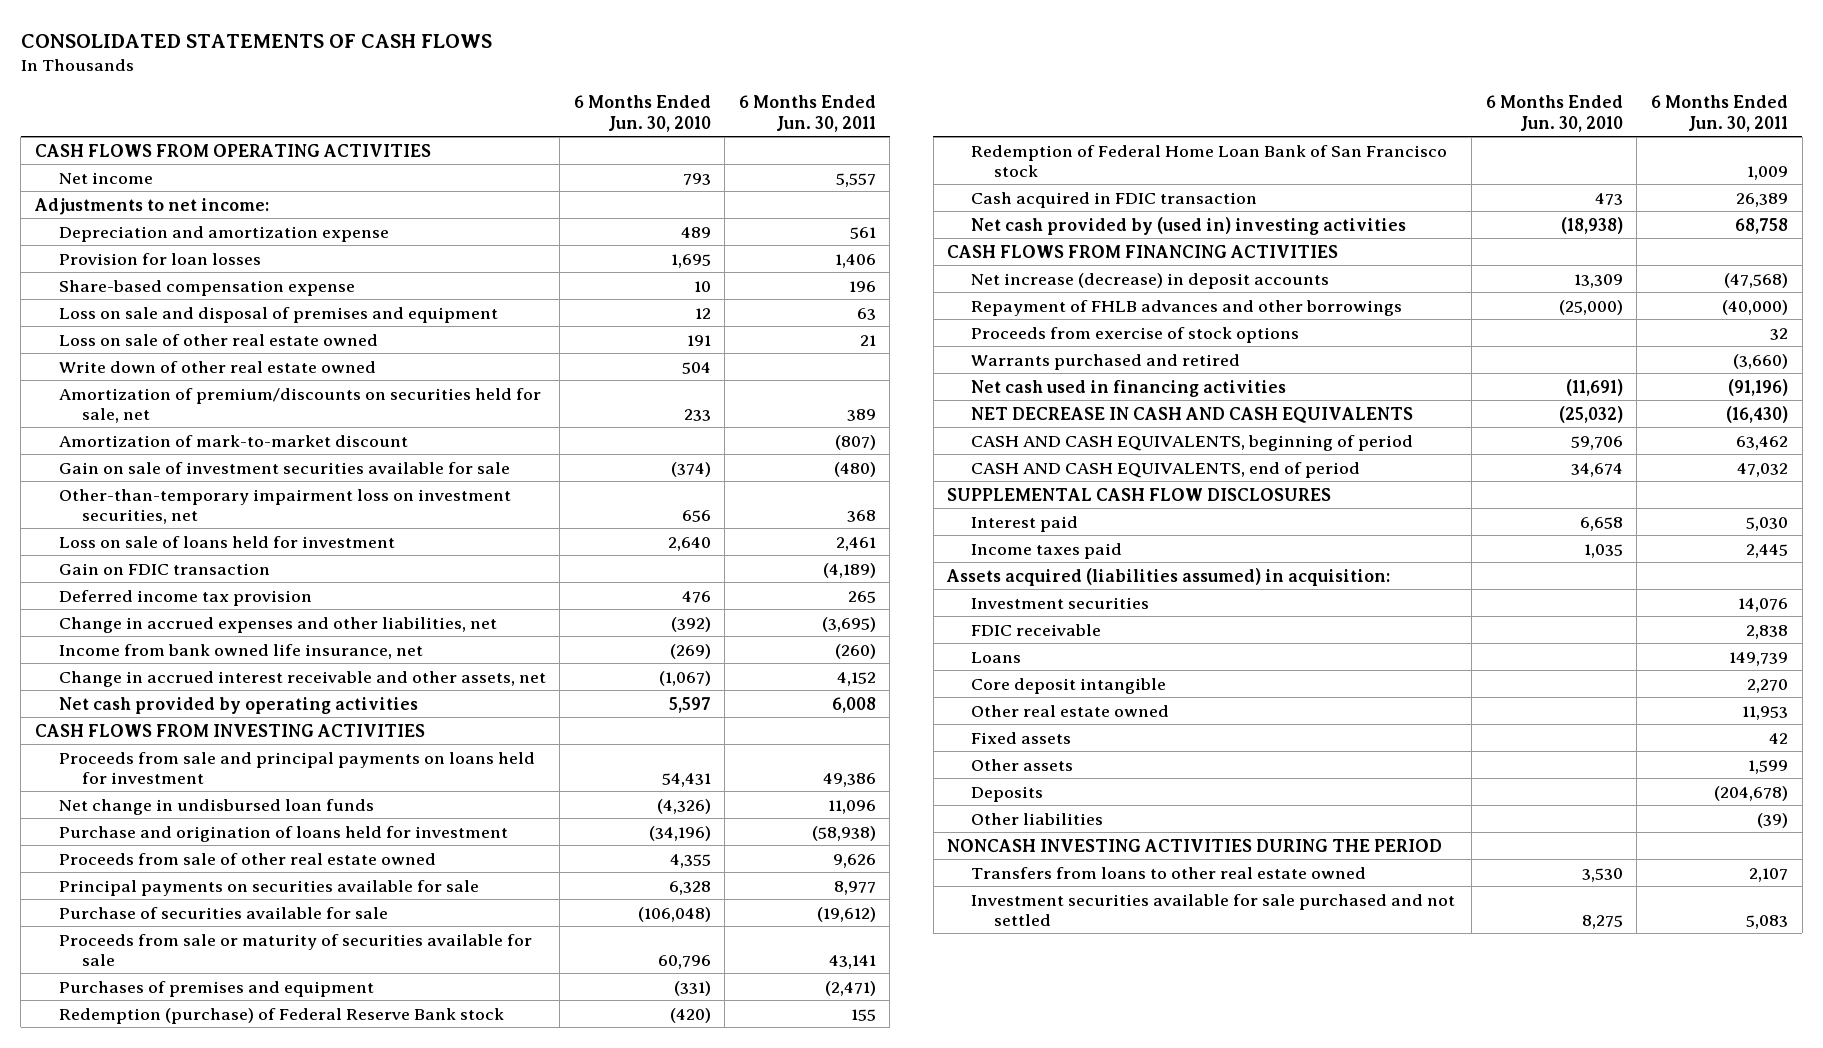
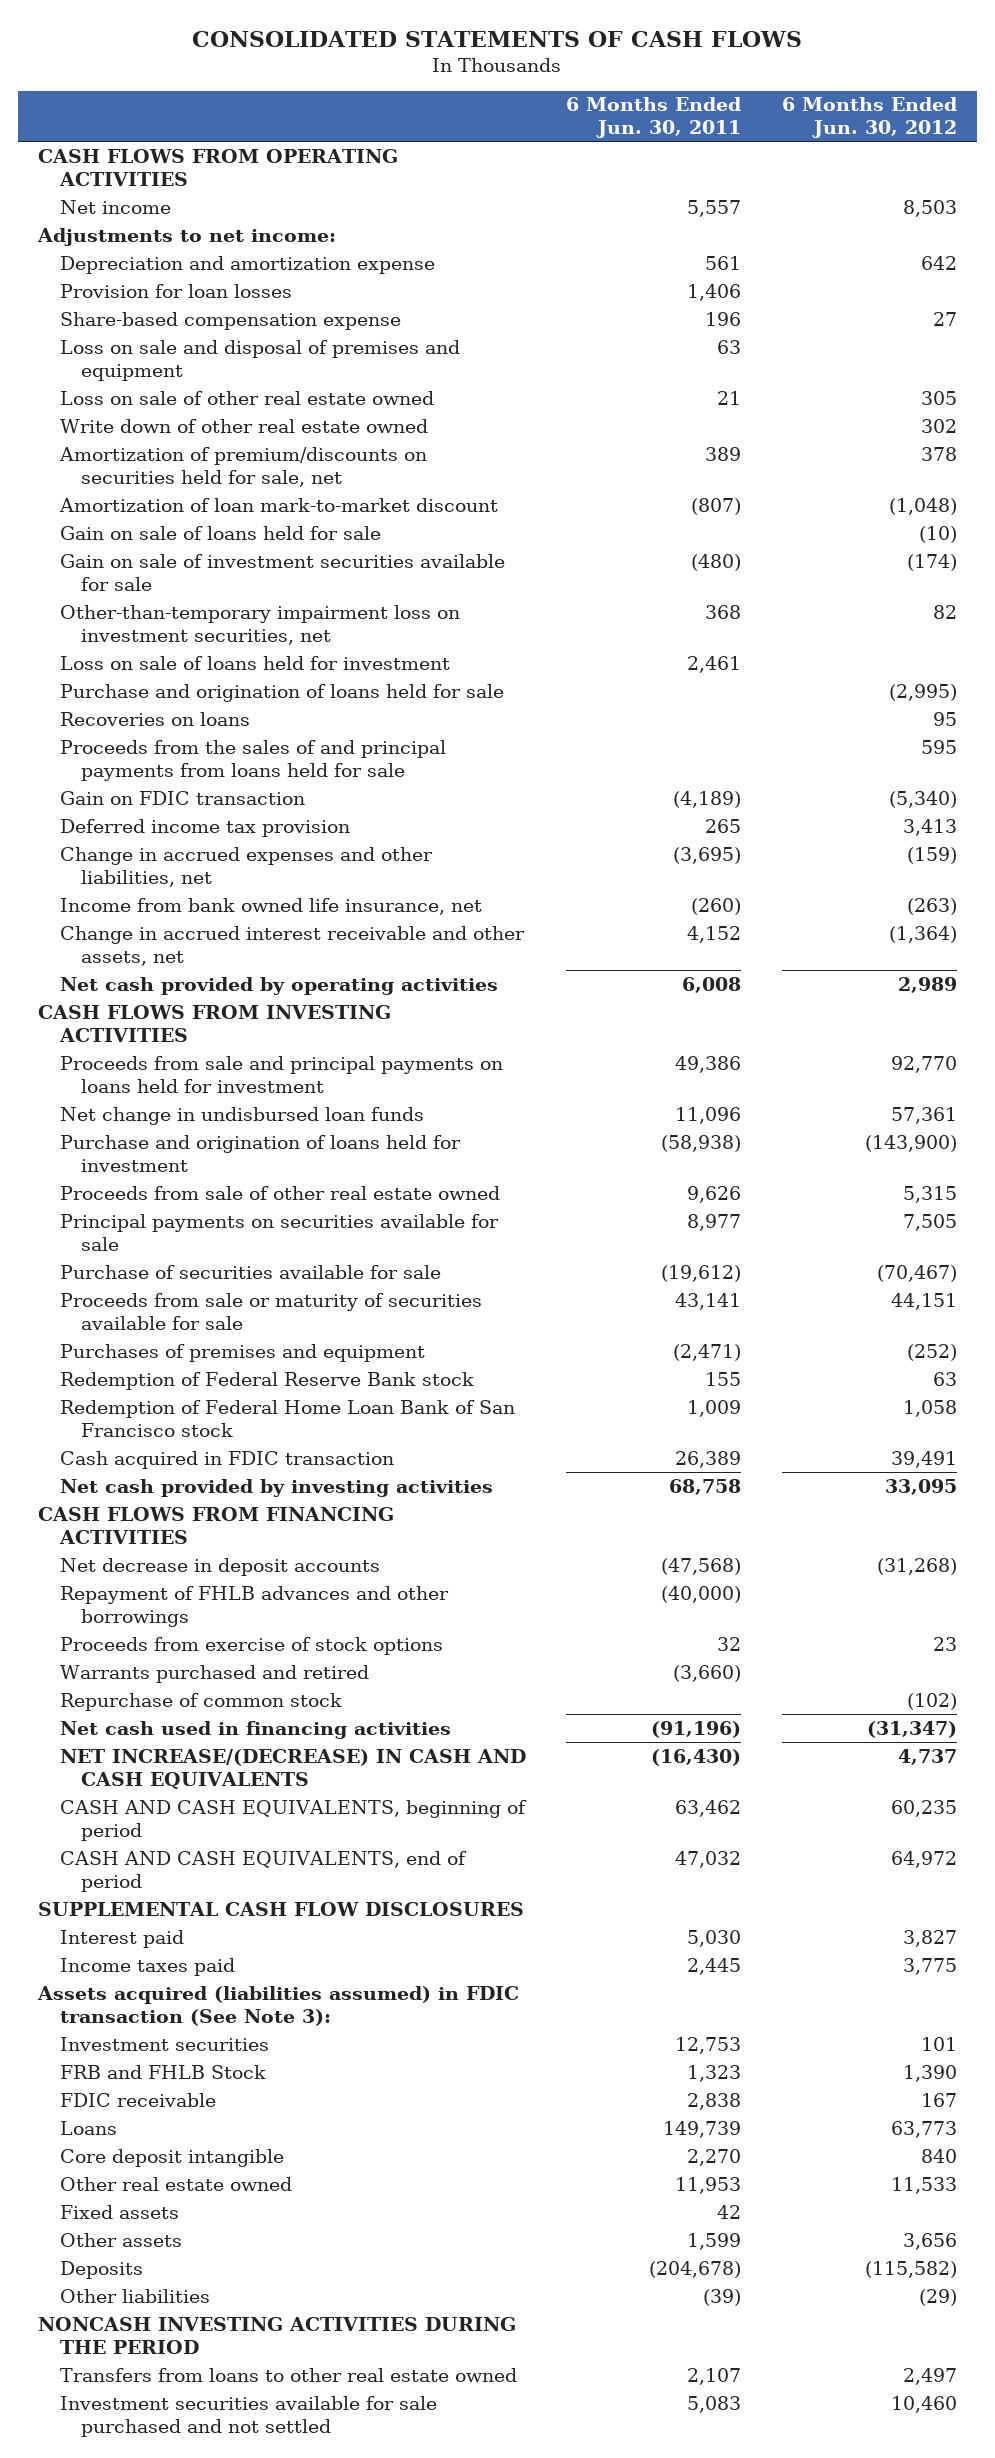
- | 6 Months Ended Jun. 30, 2010 | 6 Months Ended Jun. 30, 2011
+ | 6 Months Ended Jun. 30, 2011 | 6 Months Ended Jun. 30, 2012
- Amortization of mark-to-market discount | | (807)
+ Amortization of loan mark-to-market discount | (807) | (1,048)
+ Gain on sale of loans held for sale | | (10)
+ Purchase and origination of loans held for sale | | (2,995)
+ Recoveries on loans | | 95
+ Proceeds from the sales of and principal payments from loans held for sale | | 595
- Redemption (purchase) of Federal Reserve Bank stock | (420) | 155
+ Redemption of Federal Reserve Bank stock | 155 | 63
- Net cash provided by (used in) investing activities | (18,938) | 68,758
+ Net cash provided by investing activities | 68,758 | 33,095
- Net increase (decrease) in deposit accounts | 13,309 | (47,568)
+ Net decrease in deposit accounts | (47,568) | (31,268)
+ Repurchase of common stock | | (102)
- NET DECREASE IN CASH AND CASH EQUIVALENTS | (25,032) | (16,430)
+ NET INCREASE/(DECREASE) IN CASH AND CASH EQUIVALENTS | (16,430) | 4,737
- Assets acquired (liabilities assumed) in acquisition:
- Investment securities | | 14,076
+ Assets acquired (liabilities assumed) in FDIC transaction (See Note 3):
+ Investment securities | 12,753 | 101
+ FRB and FHLB Stock | 1,323 | 1,390

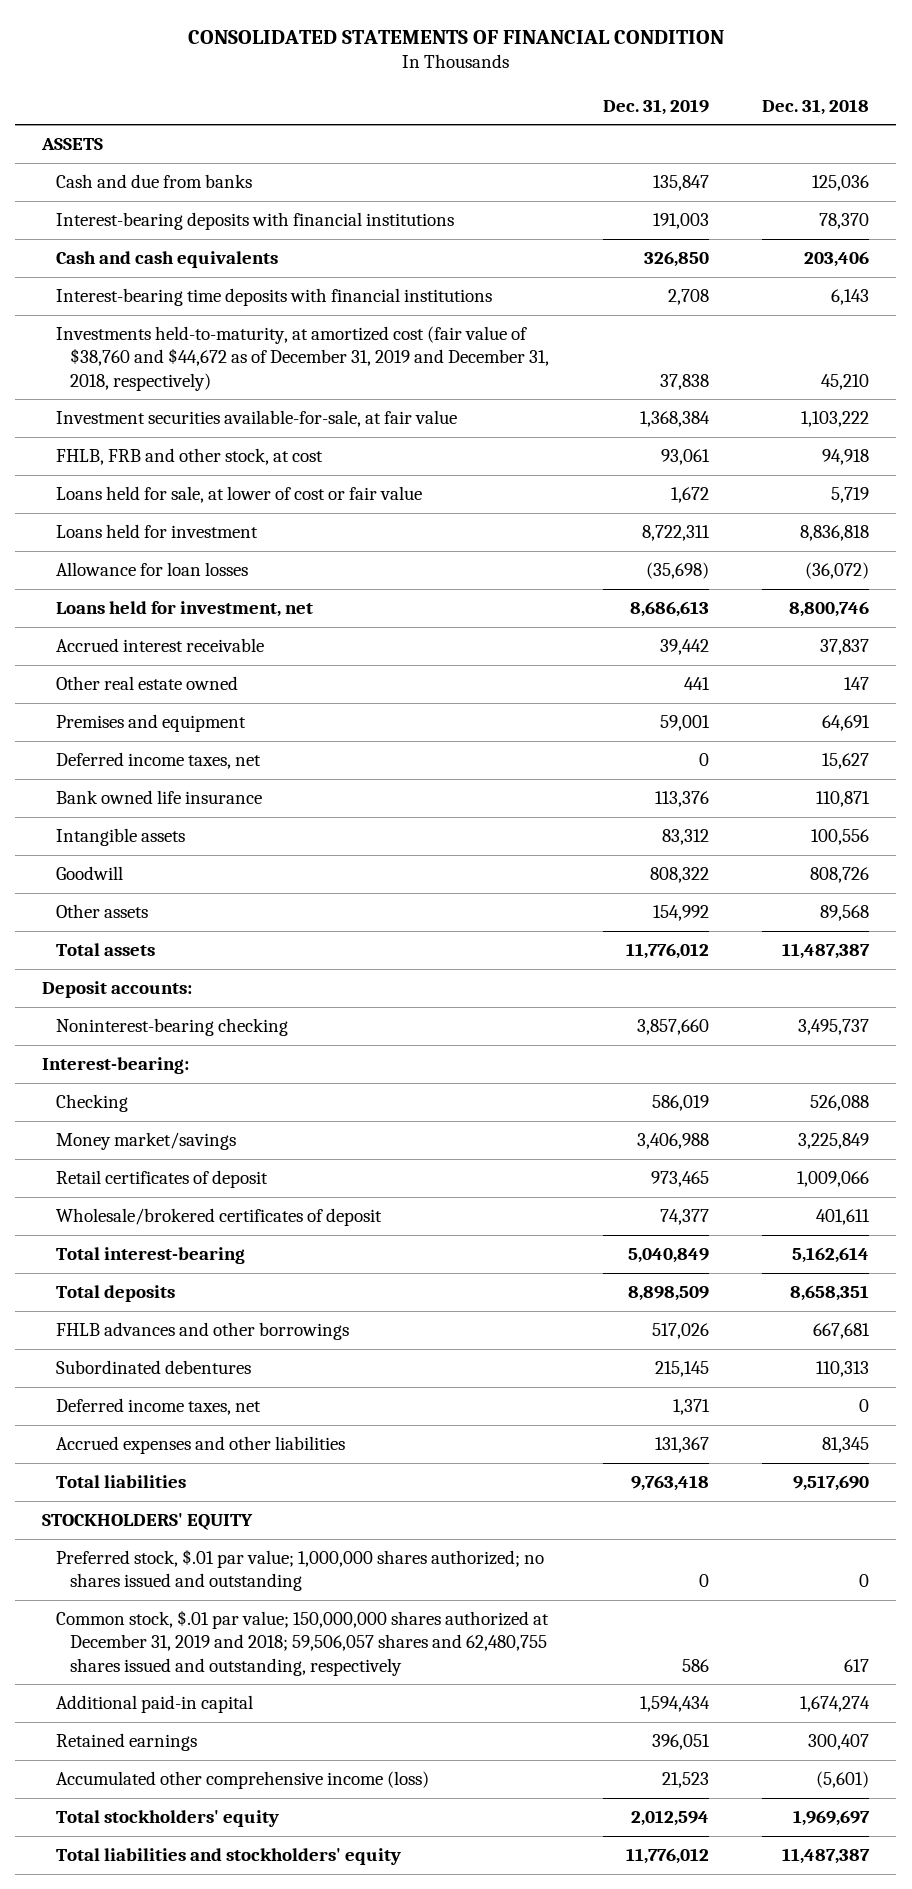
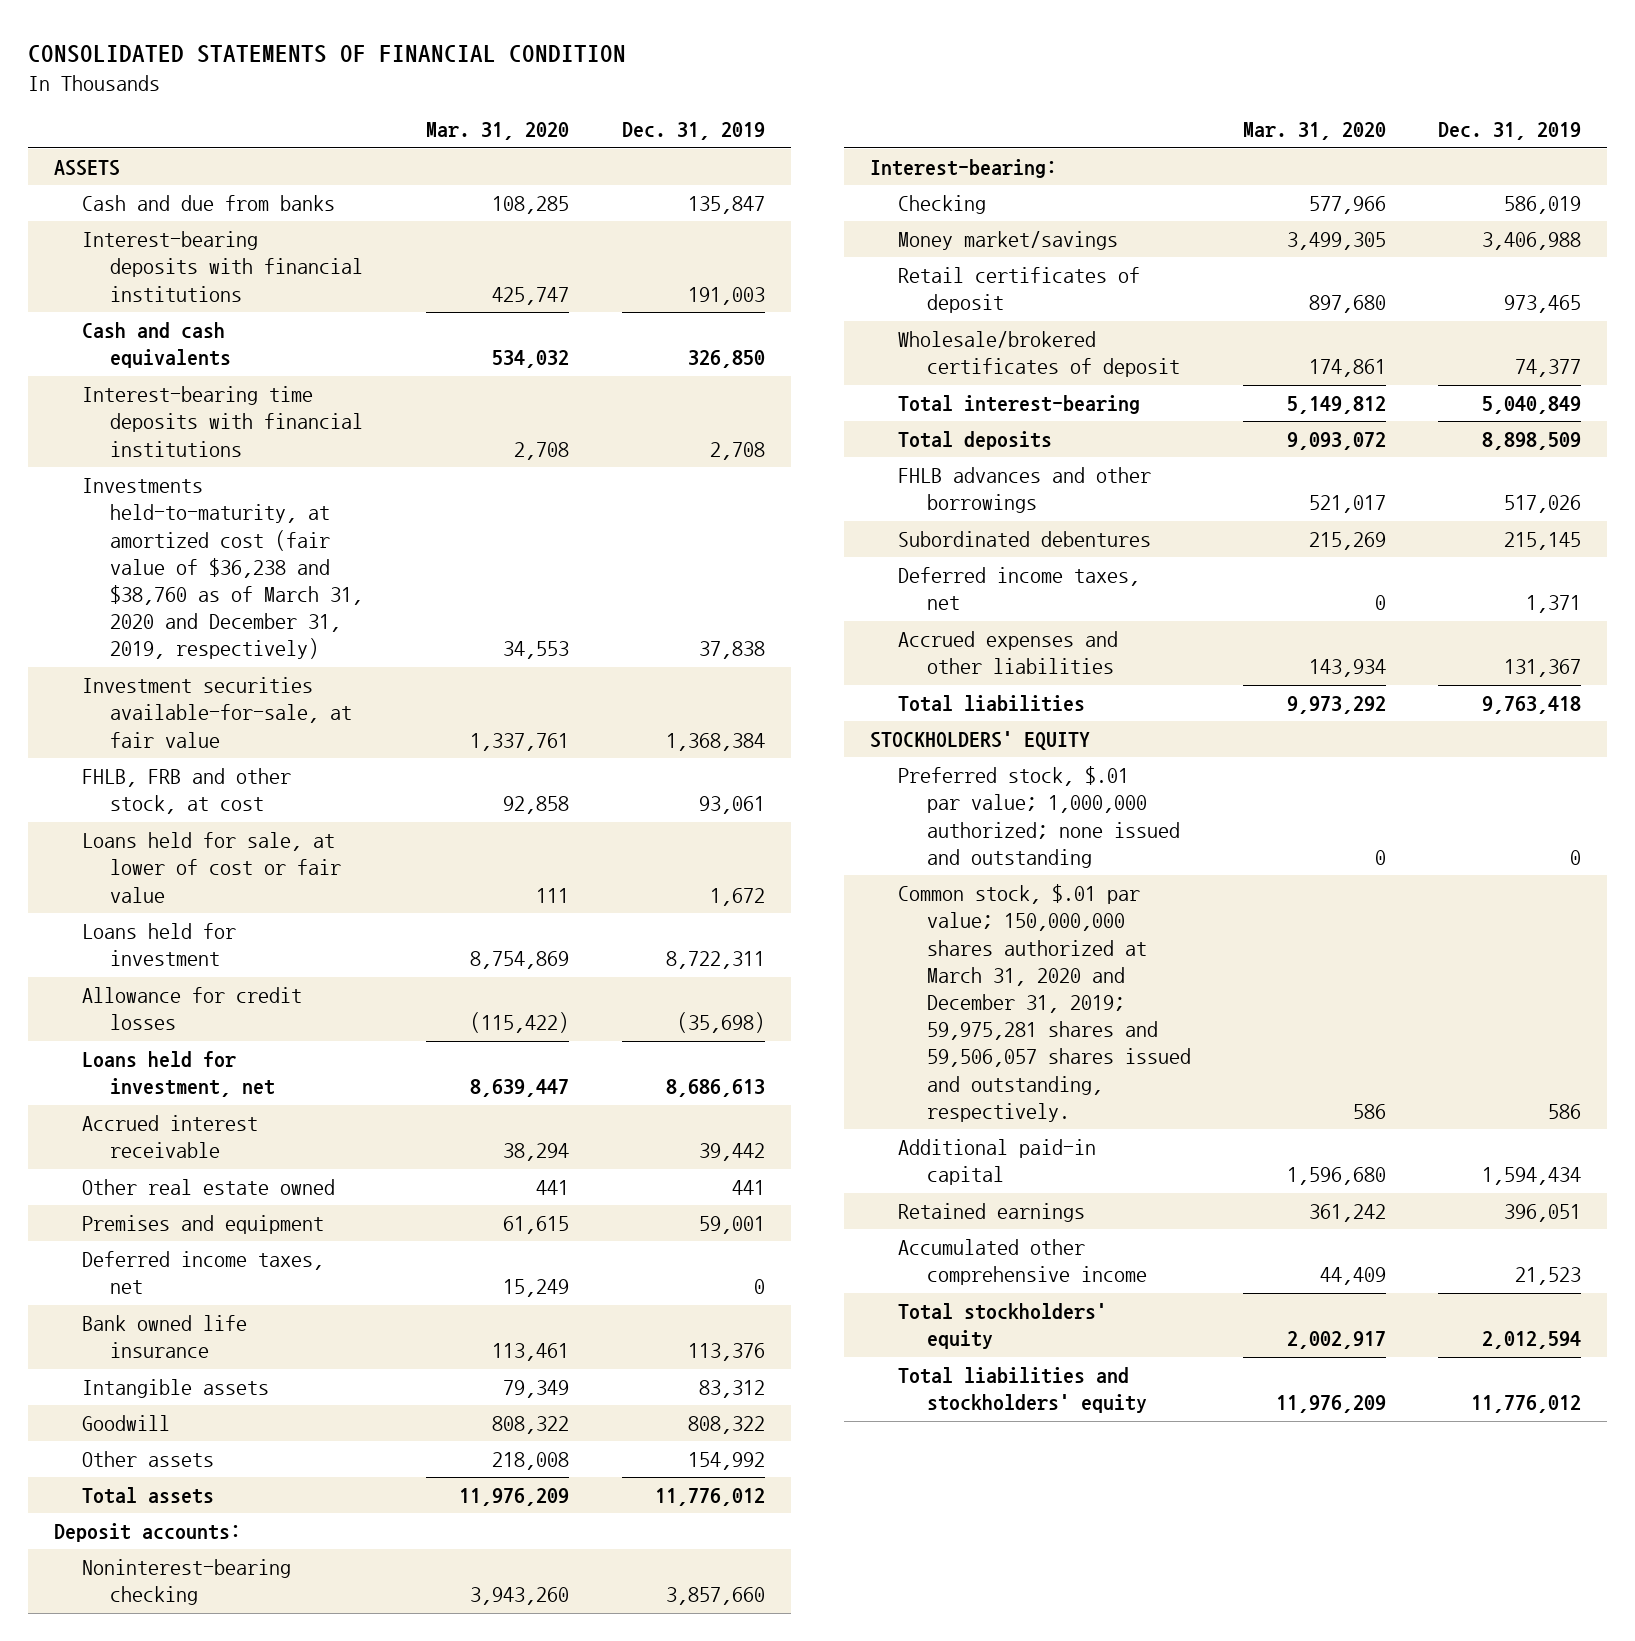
- | Dec. 31, 2019 | Dec. 31, 2018
+ | Mar. 31, 2020 | Dec. 31, 2019
- Investments held-to-maturity, at amortized cost (fair value of $38,760 and $44,672 as of December 31, 2019 and December 31, 2018, respectively) | 37,838 | 45,210
+ Investments held-to-maturity, at amortized cost (fair value of $36,238 and $38,760 as of March 31, 2020 and December 31, 2019, respectively) | 34,553 | 37,838
- Allowance for loan losses | (35,698) | (36,072)
+ Allowance for credit losses | (115,422) | (35,698)
- Preferred stock, $.01 par value; 1,000,000 shares authorized; no shares issued and outstanding | 0 | 0
- Common stock, $.01 par value; 150,000,000 shares authorized at December 31, 2019 and 2018; 59,506,057 shares and 62,480,755 shares issued and outstanding, respectively | 586 | 617
+ Preferred stock, $.01 par value; 1,000,000 authorized; none issued and outstanding | 0 | 0
+ Common stock, $.01 par value; 150,000,000 shares authorized at March 31, 2020 and December 31, 2019; 59,975,281 shares and 59,506,057 shares issued and outstanding, respectively. | 586 | 586
- Accumulated other comprehensive income (loss) | 21,523 | (5,601)
+ Accumulated other comprehensive income | 44,409 | 21,523

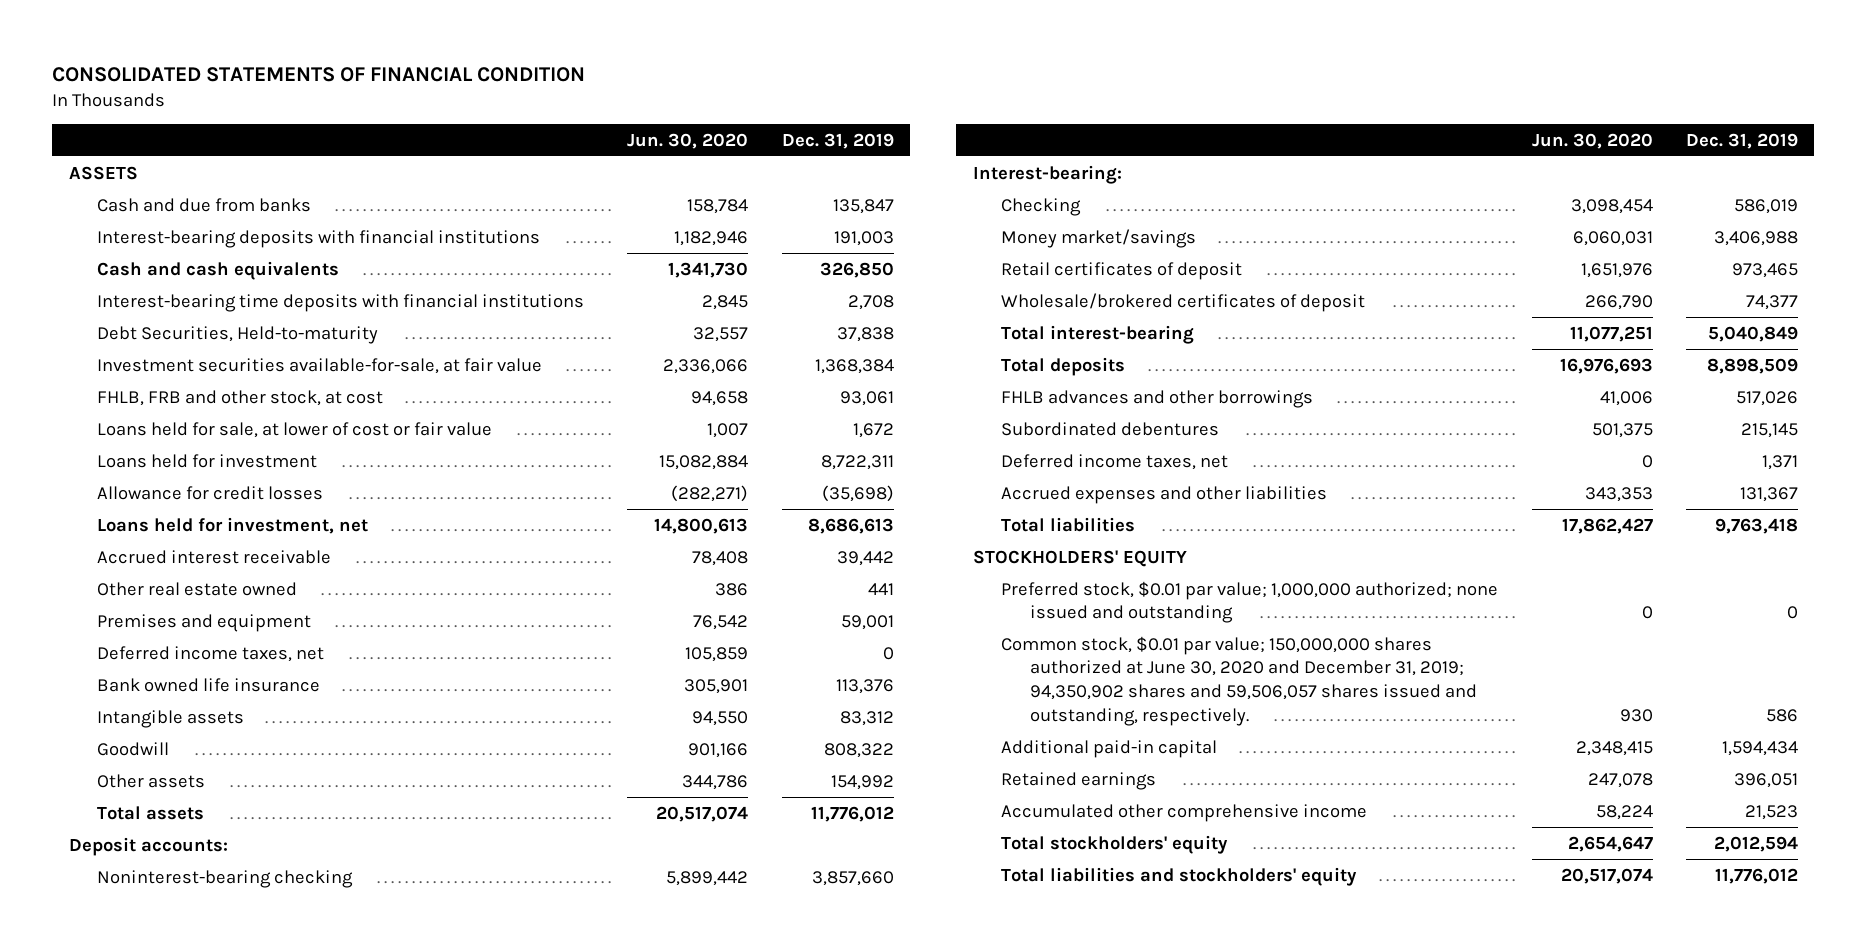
- | Mar. 31, 2020 | Dec. 31, 2019
+ | Jun. 30, 2020 | Dec. 31, 2019
- Investments held-to-maturity, at amortized cost (fair value of $36,238 and $38,760 as of March 31, 2020 and December 31, 2019, respectively) | 34,553 | 37,838
+ Debt Securities, Held-to-maturity | 32,557 | 37,838
- Preferred stock, $.01 par value; 1,000,000 authorized; none issued and outstanding | 0 | 0
- Common stock, $.01 par value; 150,000,000 shares authorized at March 31, 2020 and December 31, 2019; 59,975,281 shares and 59,506,057 shares issued and outstanding, respectively. | 586 | 586
+ Preferred stock, $0.01 par value; 1,000,000 authorized; none issued and outstanding | 0 | 0
+ Common stock, $0.01 par value; 150,000,000 shares authorized at June 30, 2020 and December 31, 2019; 94,350,902 shares and 59,506,057 shares issued and outstanding, respectively. | 930 | 586

